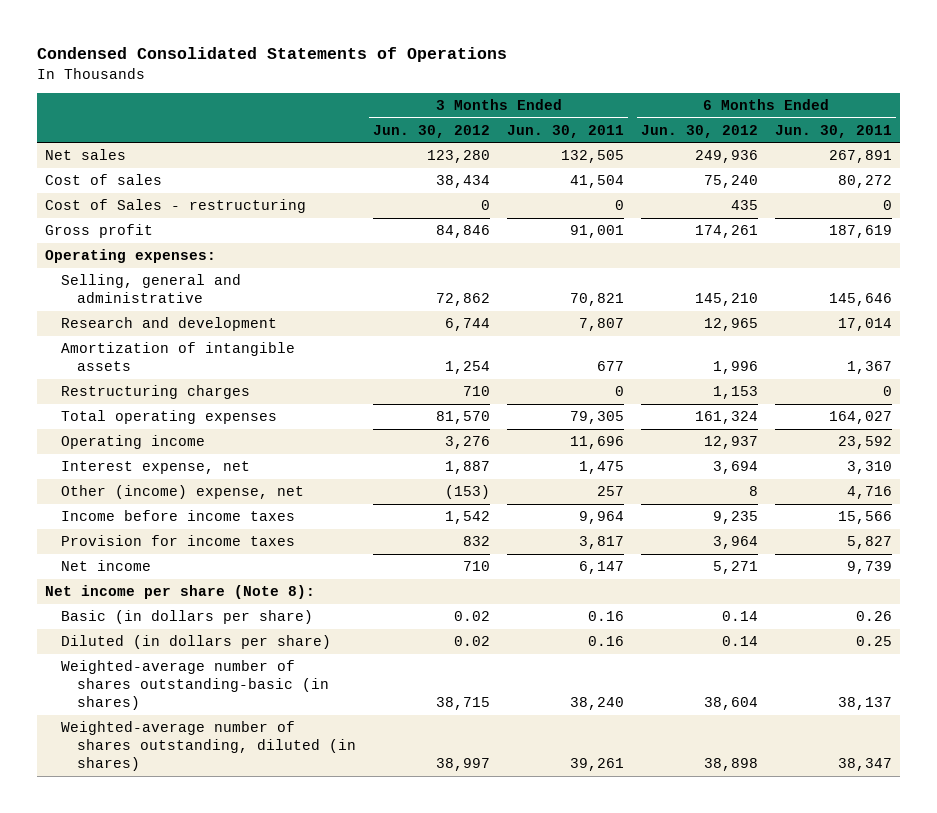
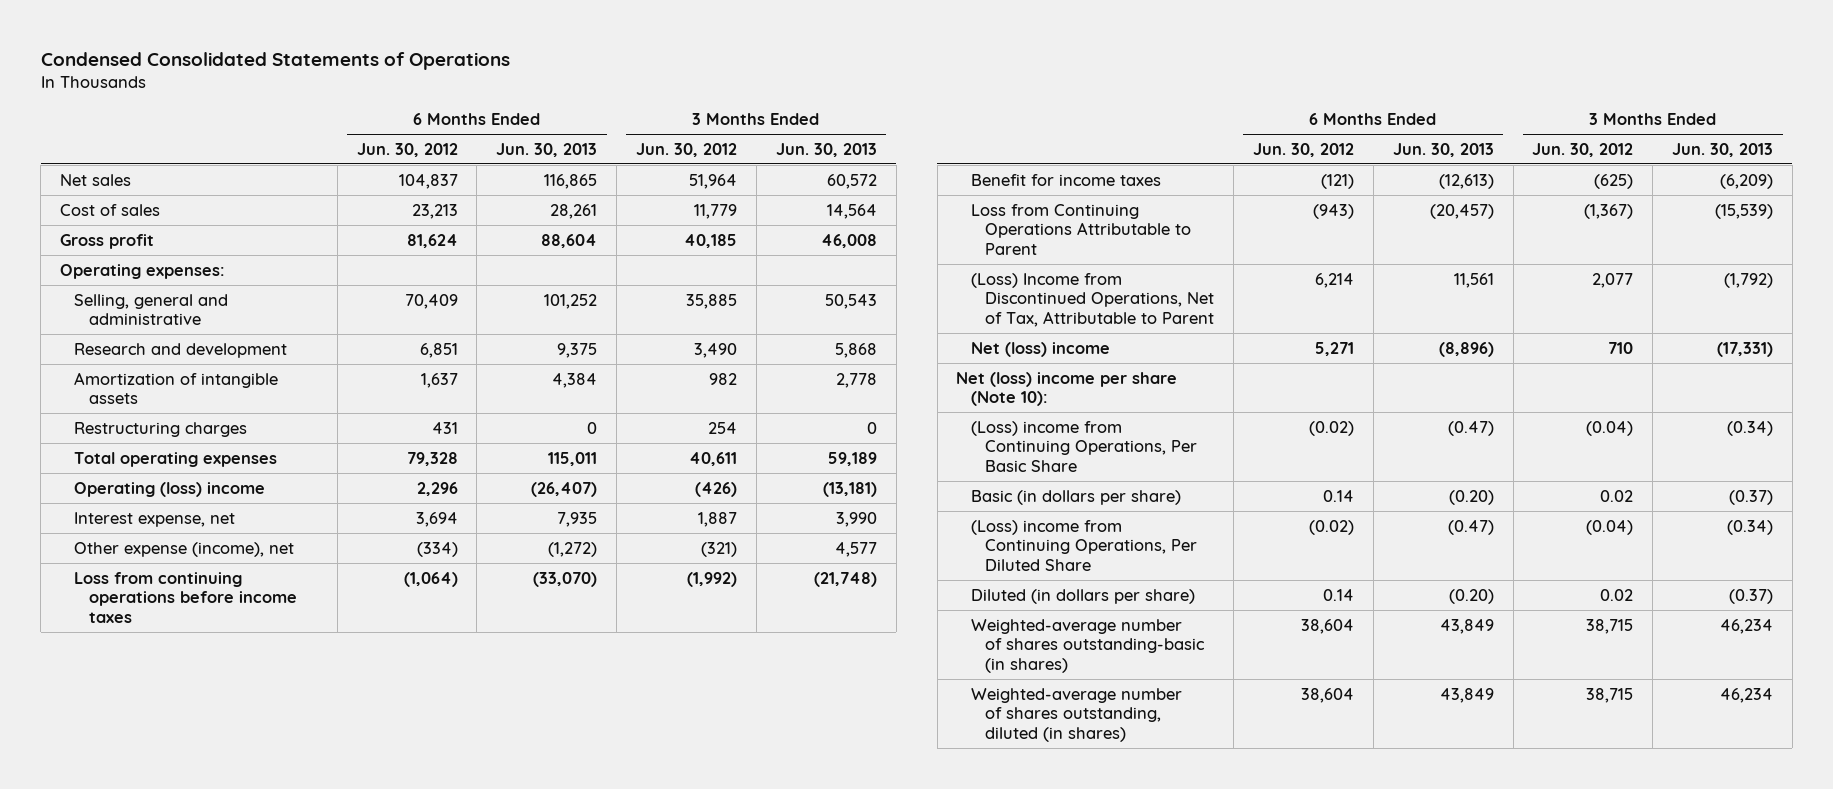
- | 3 Months Ended Jun. 30, 2012 | 3 Months Ended Jun. 30, 2011 | 6 Months Ended Jun. 30, 2012 | 6 Months Ended Jun. 30, 2011
+ | 6 Months Ended Jun. 30, 2012 | 6 Months Ended Jun. 30, 2013 | 3 Months Ended Jun. 30, 2012 | 3 Months Ended Jun. 30, 2013
- Net sales | 123,280 | 132,505 | 249,936 | 267,891
- Cost of sales | 38,434 | 41,504 | 75,240 | 80,272
- Cost of Sales - restructuring | 0 | 0 | 435 | 0
- Gross profit | 84,846 | 91,001 | 174,261 | 187,619
+ Net sales | 104,837 | 116,865 | 51,964 | 60,572
+ Cost of sales | 23,213 | 28,261 | 11,779 | 14,564
+ Gross profit | 81,624 | 88,604 | 40,185 | 46,008
- Selling, general and administrative | 72,862 | 70,821 | 145,210 | 145,646
- Research and development | 6,744 | 7,807 | 12,965 | 17,014
- Amortization of intangible assets | 1,254 | 677 | 1,996 | 1,367
- Restructuring charges | 710 | 0 | 1,153 | 0
- Total operating expenses | 81,570 | 79,305 | 161,324 | 164,027
- Operating income | 3,276 | 11,696 | 12,937 | 23,592
+ Selling, general and administrative | 70,409 | 101,252 | 35,885 | 50,543
+ Research and development | 6,851 | 9,375 | 3,490 | 5,868
+ Amortization of intangible assets | 1,637 | 4,384 | 982 | 2,778
+ Restructuring charges | 431 | 0 | 254 | 0
+ Total operating expenses | 79,328 | 115,011 | 40,611 | 59,189
+ Operating (loss) income | 2,296 | (26,407) | (426) | (13,181)
- Other (income) expense, net | (153) | 257 | 8 | 4,716
- Income before income taxes | 1,542 | 9,964 | 9,235 | 15,566
- Provision for income taxes | 832 | 3,817 | 3,964 | 5,827
- Net income | 710 | 6,147 | 5,271 | 9,739
- Net income per share (Note 8):
+ Other expense (income), net | (334) | (1,272) | (321) | 4,577
+ Loss from continuing operations before income taxes | (1,064) | (33,070) | (1,992) | (21,748)
+ Benefit for income taxes | (121) | (12,613) | (625) | (6,209)
+ Loss from Continuing Operations Attributable to Parent | (943) | (20,457) | (1,367) | (15,539)
+ (Loss) Income from Discontinued Operations, Net of Tax, Attributable to Parent | 6,214 | 11,561 | 2,077 | (1,792)
+ Net (loss) income | 5,271 | (8,896) | 710 | (17,331)
+ Net (loss) income per share (Note 10):
+ (Loss) income from Continuing Operations, Per Basic Share | (0.02) | (0.47) | (0.04) | (0.34)
+ (Loss) income from Continuing Operations, Per Diluted Share | (0.02) | (0.47) | (0.04) | (0.34)
- Weighted-average number of shares outstanding, diluted (in shares) | 38,997 | 39,261 | 38,898 | 38,347
+ Weighted-average number of shares outstanding, diluted (in shares) | 38,604 | 43,849 | 38,715 | 46,234

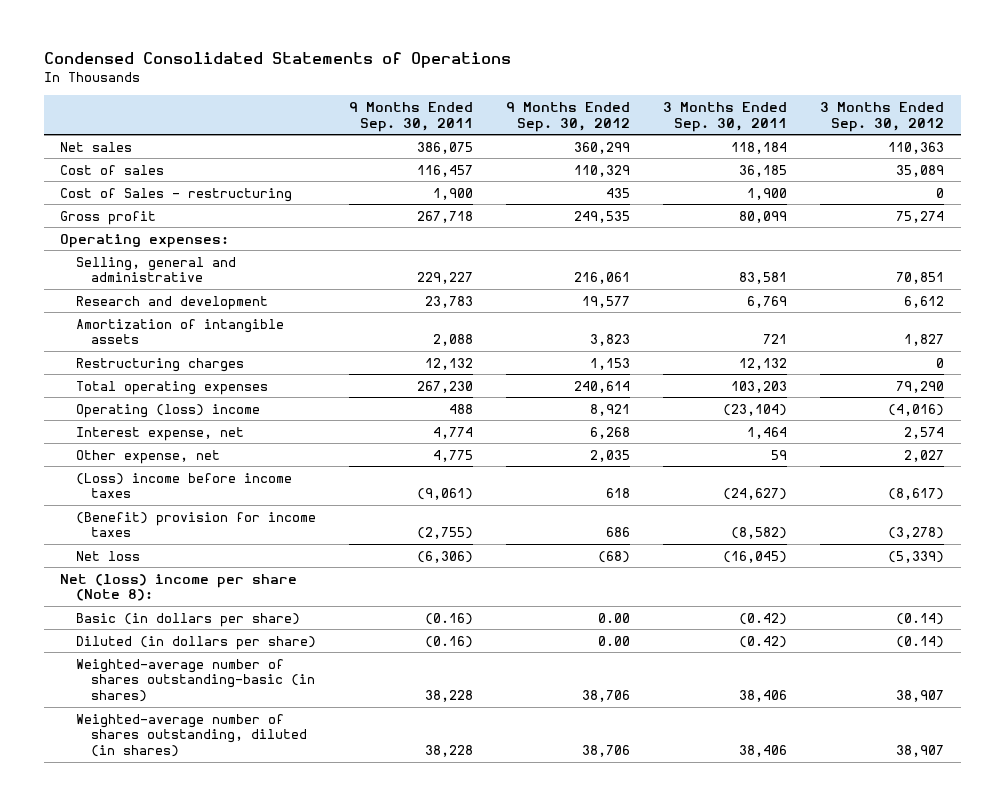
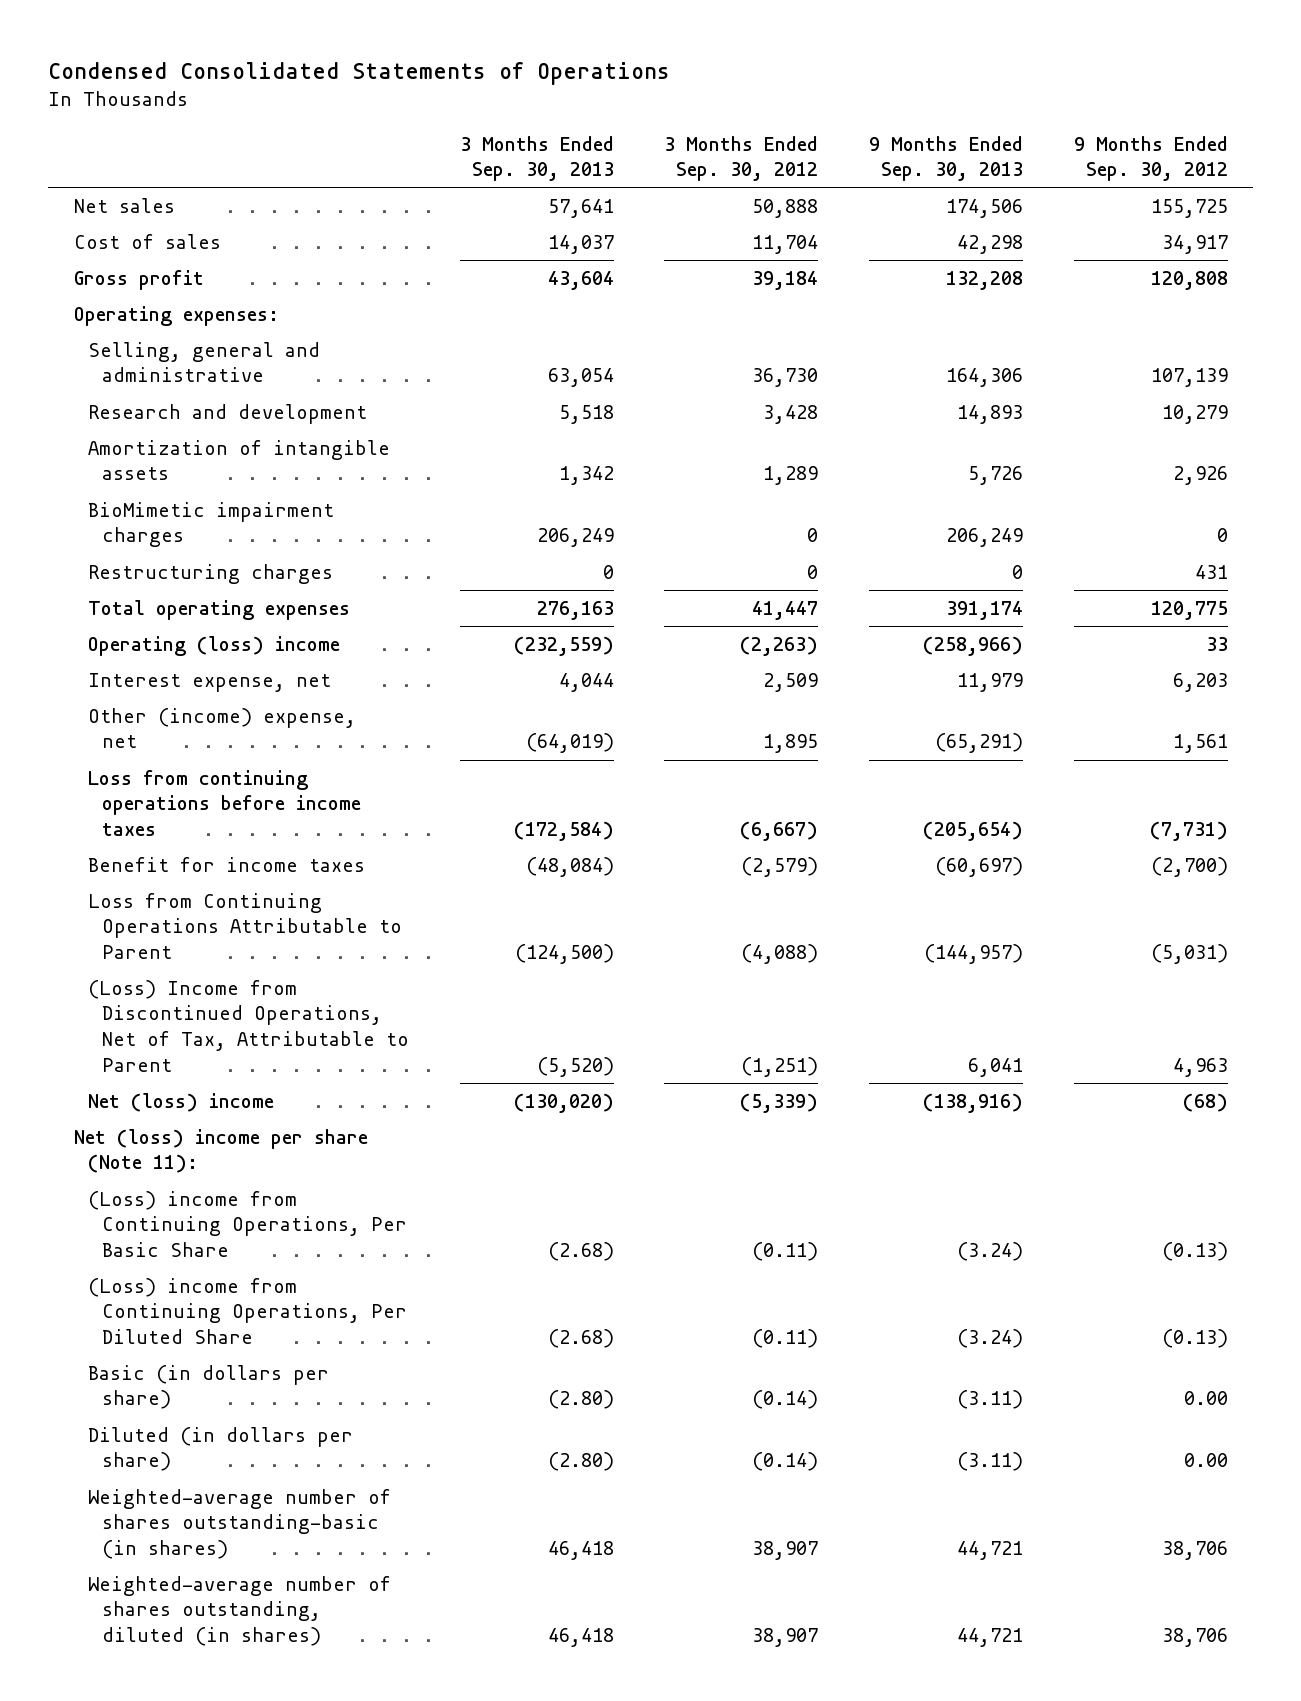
- | 9 Months Ended Sep. 30, 2011 | 9 Months Ended Sep. 30, 2012 | 3 Months Ended Sep. 30, 2011 | 3 Months Ended Sep. 30, 2012
+ | 3 Months Ended Sep. 30, 2013 | 3 Months Ended Sep. 30, 2012 | 9 Months Ended Sep. 30, 2013 | 9 Months Ended Sep. 30, 2012
- Net sales | 386,075 | 360,299 | 118,184 | 110,363
- Cost of sales | 116,457 | 110,329 | 36,185 | 35,089
- Cost of Sales - restructuring | 1,900 | 435 | 1,900 | 0
- Gross profit | 267,718 | 249,535 | 80,099 | 75,274
+ Net sales | 57,641 | 50,888 | 174,506 | 155,725
+ Cost of sales | 14,037 | 11,704 | 42,298 | 34,917
+ Gross profit | 43,604 | 39,184 | 132,208 | 120,808
- Selling, general and administrative | 229,227 | 216,061 | 83,581 | 70,851
- Research and development | 23,783 | 19,577 | 6,769 | 6,612
- Amortization of intangible assets | 2,088 | 3,823 | 721 | 1,827
- Restructuring charges | 12,132 | 1,153 | 12,132 | 0
- Total operating expenses | 267,230 | 240,614 | 103,203 | 79,290
- Operating (loss) income | 488 | 8,921 | (23,104) | (4,016)
- Interest expense, net | 4,774 | 6,268 | 1,464 | 2,574
- Other expense, net | 4,775 | 2,035 | 59 | 2,027
- (Loss) income before income taxes | (9,061) | 618 | (24,627) | (8,617)
- (Benefit) provision for income taxes | (2,755) | 686 | (8,582) | (3,278)
- Net loss | (6,306) | (68) | (16,045) | (5,339)
- Net (loss) income per share (Note 8):
+ Selling, general and administrative | 63,054 | 36,730 | 164,306 | 107,139
+ Research and development | 5,518 | 3,428 | 14,893 | 10,279
+ Amortization of intangible assets | 1,342 | 1,289 | 5,726 | 2,926
+ BioMimetic impairment charges | 206,249 | 0 | 206,249 | 0
+ Restructuring charges | 0 | 0 | 0 | 431
+ Total operating expenses | 276,163 | 41,447 | 391,174 | 120,775
+ Operating (loss) income | (232,559) | (2,263) | (258,966) | 33
+ Interest expense, net | 4,044 | 2,509 | 11,979 | 6,203
+ Other (income) expense, net | (64,019) | 1,895 | (65,291) | 1,561
+ Loss from continuing operations before income taxes | (172,584) | (6,667) | (205,654) | (7,731)
+ Benefit for income taxes | (48,084) | (2,579) | (60,697) | (2,700)
+ Loss from Continuing Operations Attributable to Parent | (124,500) | (4,088) | (144,957) | (5,031)
+ (Loss) Income from Discontinued Operations, Net of Tax, Attributable to Parent | (5,520) | (1,251) | 6,041 | 4,963
+ Net (loss) income | (130,020) | (5,339) | (138,916) | (68)
+ Net (loss) income per share (Note 11):
+ (Loss) income from Continuing Operations, Per Basic Share | (2.68) | (0.11) | (3.24) | (0.13)
+ (Loss) income from Continuing Operations, Per Diluted Share | (2.68) | (0.11) | (3.24) | (0.13)

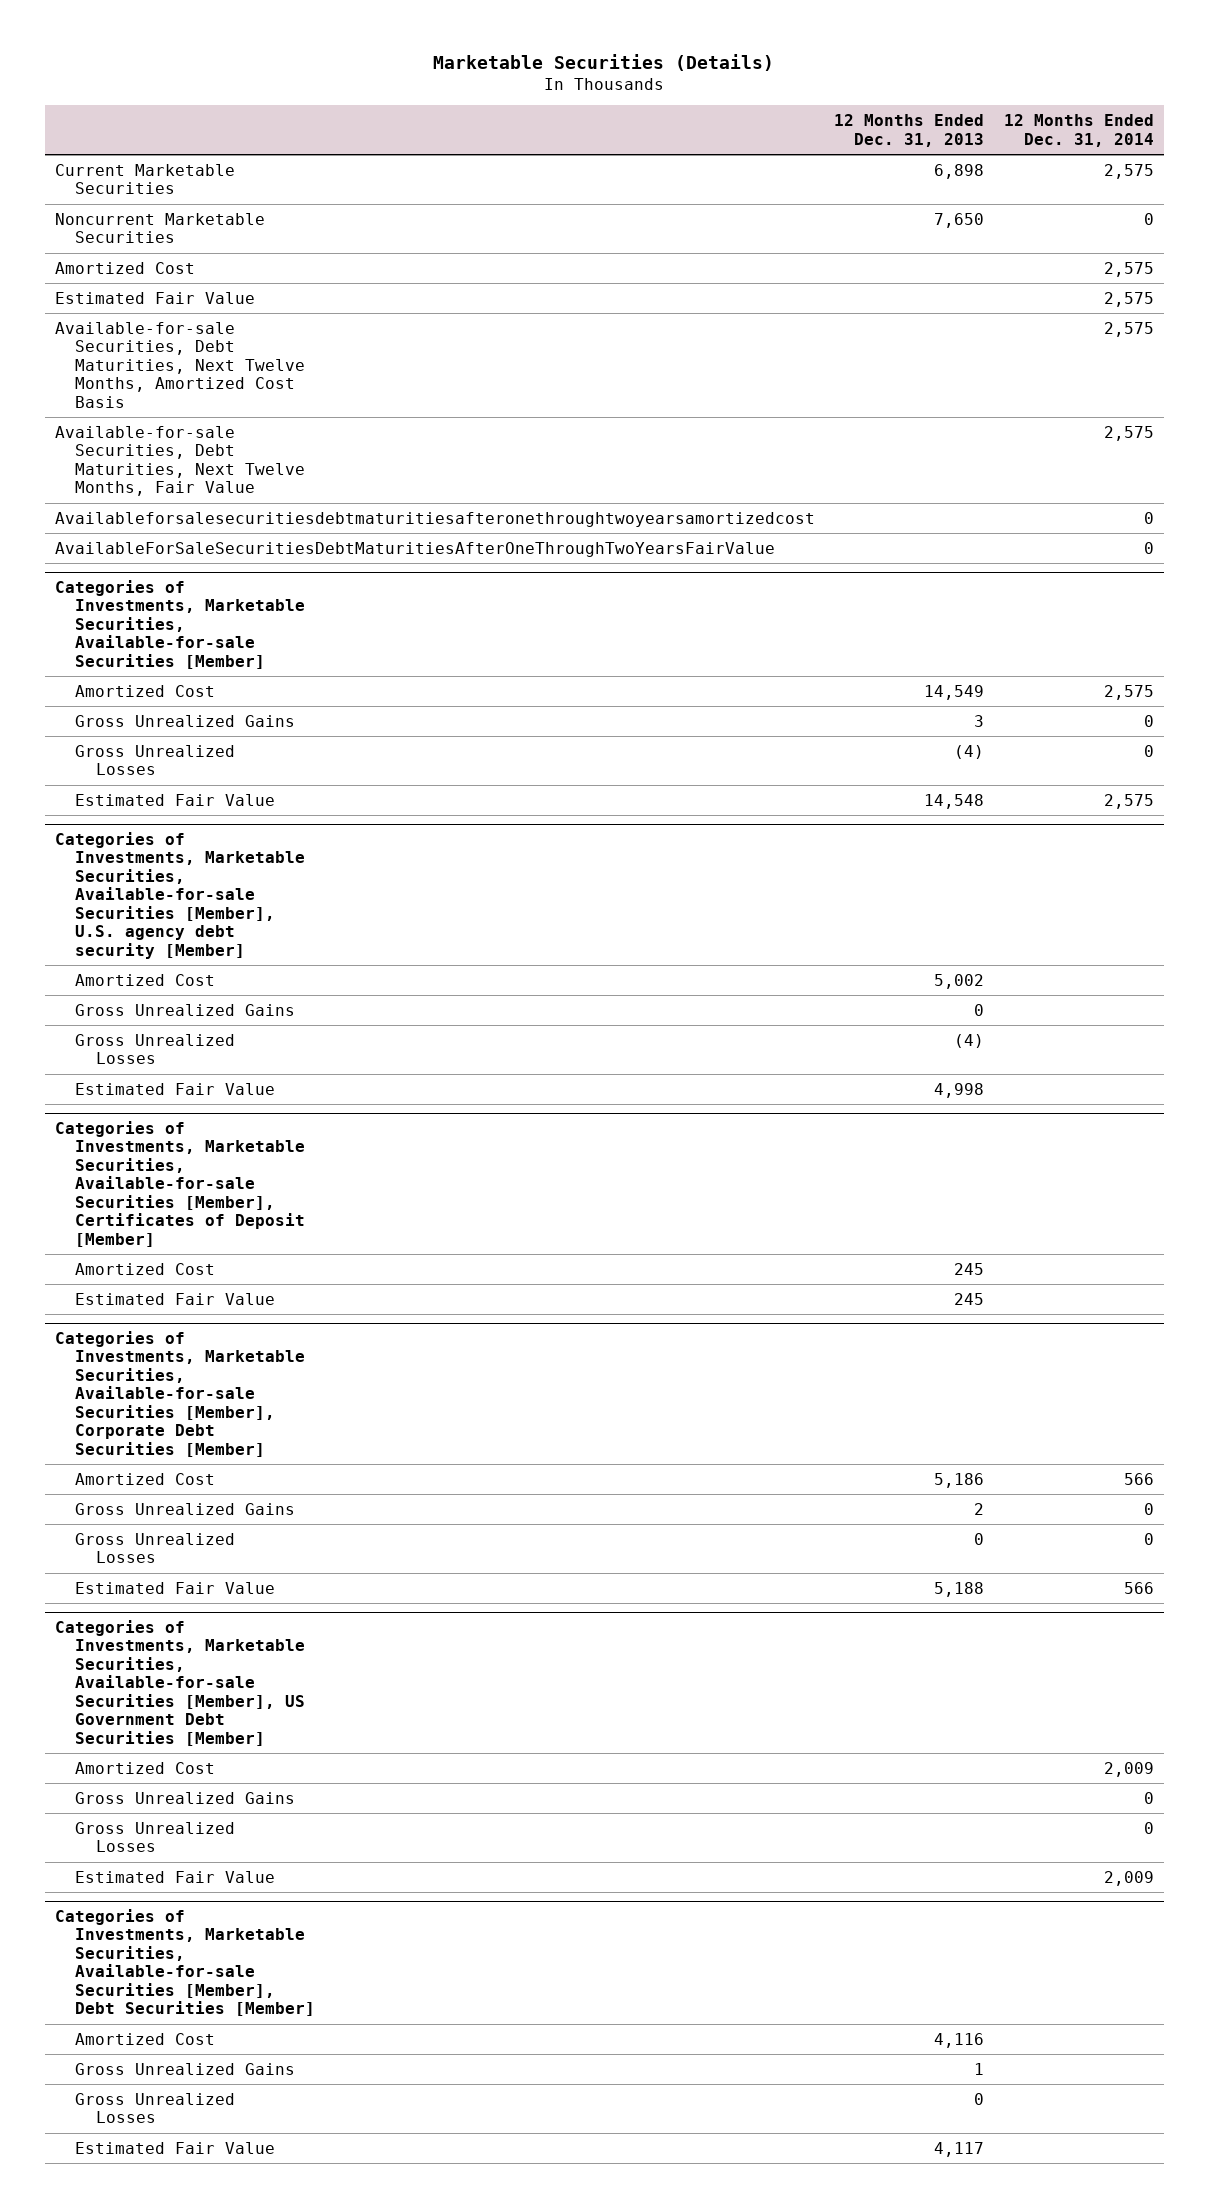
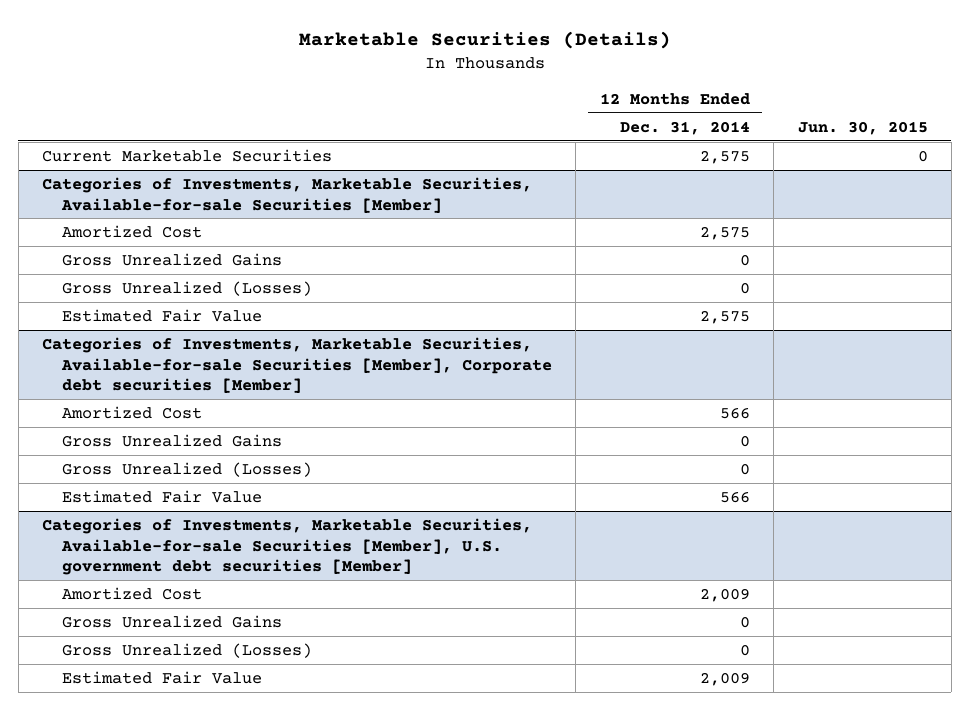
- | 12 Months Ended Dec. 31, 2013 | 12 Months Ended Dec. 31, 2014
+ | 12 Months Ended Dec. 31, 2014 | Jun. 30, 2015
- Noncurrent Marketable Securities | 7,650 | 0
- Amortized Cost | | 2,575
- Estimated Fair Value | | 2,575
- Available-for-sale Securities, Debt Maturities, Next Twelve Months, Amortized Cost Basis | | 2,575
- Available-for-sale Securities, Debt Maturities, Next Twelve Months, Fair Value | | 2,575
- Availableforsalesecuritiesdebtmaturitiesafteronethroughtwoyearsamortizedcost | | 0
- AvailableForSaleSecuritiesDebtMaturitiesAfterOneThroughTwoYearsFairValue | | 0
@ Categories of Investments, Marketable Securities, Available-for-sale Securities [Member]
- Gross Unrealized Losses | (4) | 0
+ Gross Unrealized (Losses) | 0 |
- Categories of Investments, Marketable Securities, Available-for-sale Securities [Member], U.S. agency debt security [Member]
- Amortized Cost | 5,002 |
- Gross Unrealized Gains | 0 |
- Gross Unrealized Losses | (4) |
- Estimated Fair Value | 4,998 |
- Categories of Investments, Marketable Securities, Available-for-sale Securities [Member], Certificates of Deposit [Member]
- Amortized Cost | 245 |
- Estimated Fair Value | 245 |
- Categories of Investments, Marketable Securities, Available-for-sale Securities [Member], Corporate Debt Securities [Member]
+ Categories of Investments, Marketable Securities, Available-for-sale Securities [Member], Corporate debt securities [Member]
- Gross Unrealized Losses | 0 | 0
+ Gross Unrealized (Losses) | 0 |
- Categories of Investments, Marketable Securities, Available-for-sale Securities [Member], US Government Debt Securities [Member]
+ Categories of Investments, Marketable Securities, Available-for-sale Securities [Member], U.S. government debt securities [Member]
- Gross Unrealized Losses | | 0
+ Gross Unrealized (Losses) | 0 |
- Categories of Investments, Marketable Securities, Available-for-sale Securities [Member], Debt Securities [Member]
- Amortized Cost | 4,116 |
- Gross Unrealized Gains | 1 |
- Gross Unrealized Losses | 0 |
- Estimated Fair Value | 4,117 |

